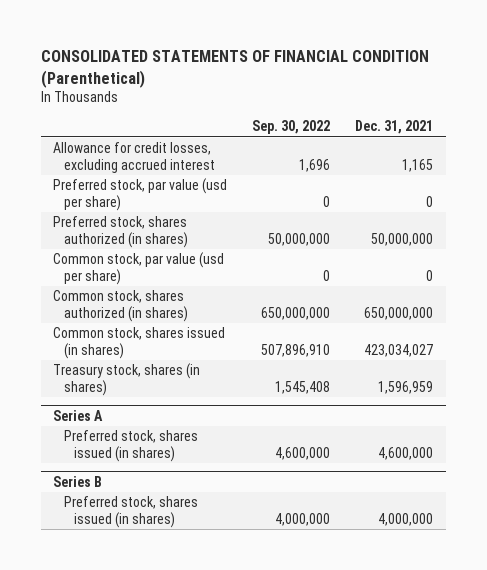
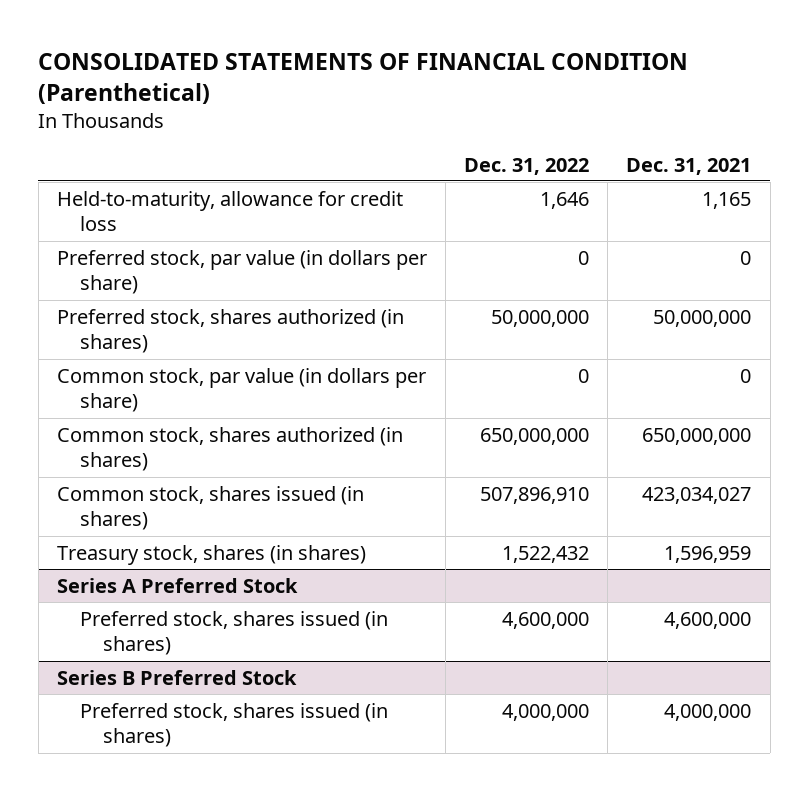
- | Sep. 30, 2022 | Dec. 31, 2021
+ | Dec. 31, 2022 | Dec. 31, 2021
- Allowance for credit losses, excluding accrued interest | 1,696 | 1,165
- Preferred stock, par value (usd per share) | 0 | 0
+ Held-to-maturity, allowance for credit loss | 1,646 | 1,165
+ Preferred stock, par value (in dollars per share) | 0 | 0
- Common stock, par value (usd per share) | 0 | 0
+ Common stock, par value (in dollars per share) | 0 | 0
- Series A
+ Series A Preferred Stock
- Series B
+ Series B Preferred Stock

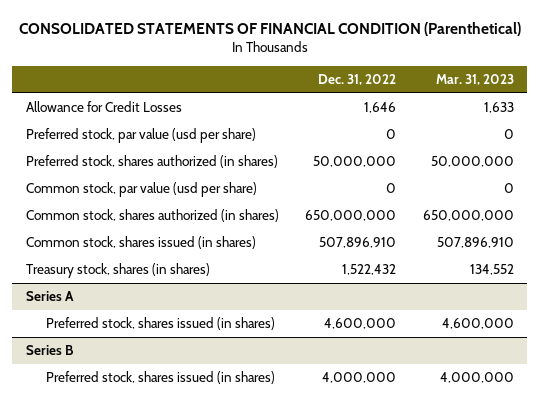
- | Dec. 31, 2022 | Dec. 31, 2021
+ | Dec. 31, 2022 | Mar. 31, 2023
- Held-to-maturity, allowance for credit loss | 1,646 | 1,165
- Preferred stock, par value (in dollars per share) | 0 | 0
+ Allowance for Credit Losses | 1,646 | 1,633
+ Preferred stock, par value (usd per share) | 0 | 0
- Common stock, par value (in dollars per share) | 0 | 0
+ Common stock, par value (usd per share) | 0 | 0
- Series A Preferred Stock
+ Series A
- Series B Preferred Stock
+ Series B

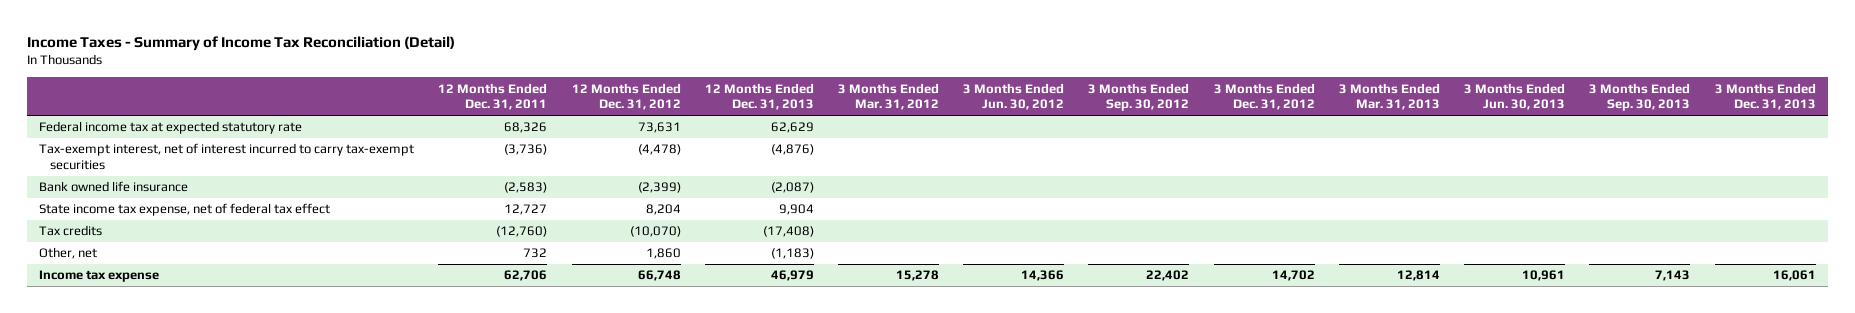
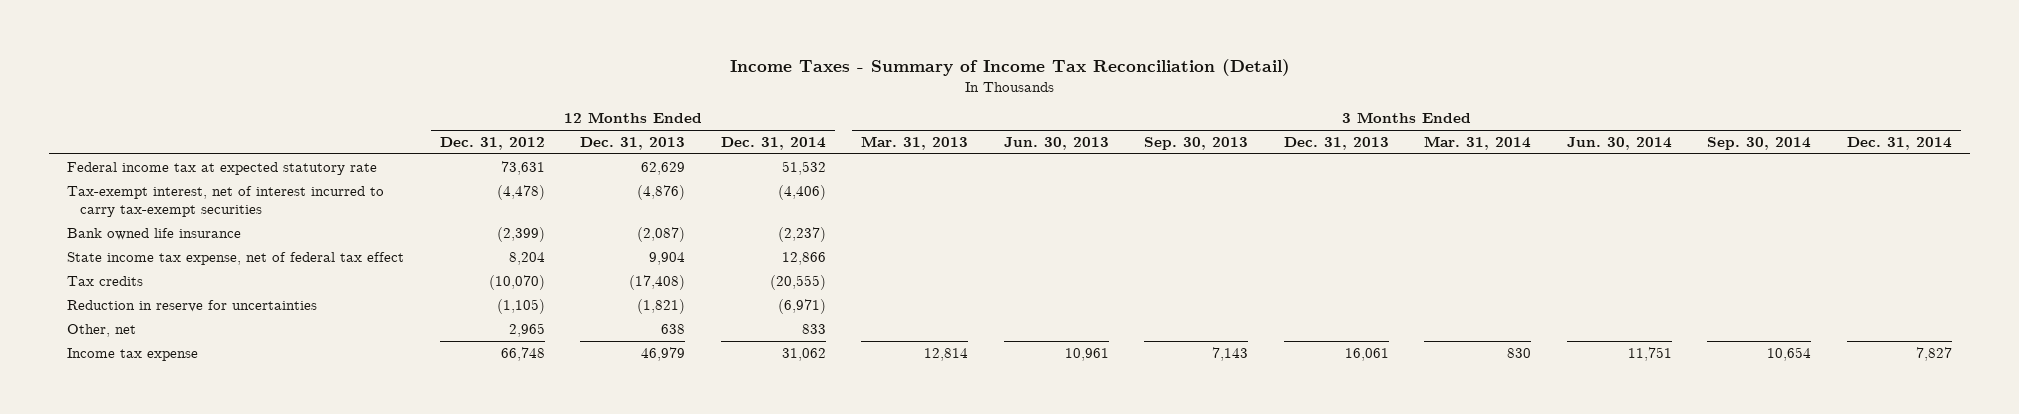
- | 12 Months Ended Dec. 31, 2011 | 12 Months Ended Dec. 31, 2012 | 12 Months Ended Dec. 31, 2013 | 3 Months Ended Mar. 31, 2012 | 3 Months Ended Jun. 30, 2012 | 3 Months Ended Sep. 30, 2012 | 3 Months Ended Dec. 31, 2012 | 3 Months Ended Mar. 31, 2013 | 3 Months Ended Jun. 30, 2013 | 3 Months Ended Sep. 30, 2013 | 3 Months Ended Dec. 31, 2013
+ | 12 Months Ended Dec. 31, 2012 | 12 Months Ended Dec. 31, 2013 | 12 Months Ended Dec. 31, 2014 | 3 Months Ended Mar. 31, 2013 | 3 Months Ended Jun. 30, 2013 | 3 Months Ended Sep. 30, 2013 | 3 Months Ended Dec. 31, 2013 | 3 Months Ended Mar. 31, 2014 | 3 Months Ended Jun. 30, 2014 | 3 Months Ended Sep. 30, 2014 | 3 Months Ended Dec. 31, 2014
- Other, net | 732 | 1,860 | (1,183) | | | | | | | |
+ Reduction in reserve for uncertainties | (1,105) | (1,821) | (6,971) | | | | | | | |
+ Other, net | 2,965 | 638 | 833 | | | | | | | |

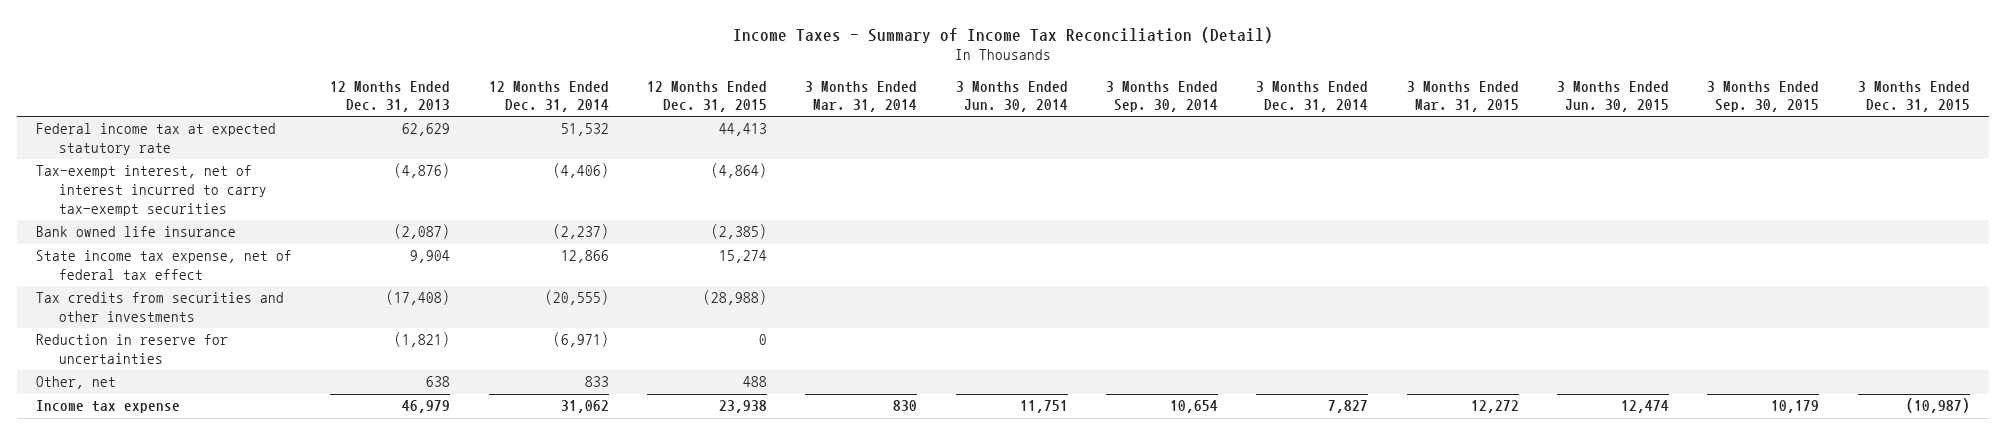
- | 12 Months Ended Dec. 31, 2012 | 12 Months Ended Dec. 31, 2013 | 12 Months Ended Dec. 31, 2014 | 3 Months Ended Mar. 31, 2013 | 3 Months Ended Jun. 30, 2013 | 3 Months Ended Sep. 30, 2013 | 3 Months Ended Dec. 31, 2013 | 3 Months Ended Mar. 31, 2014 | 3 Months Ended Jun. 30, 2014 | 3 Months Ended Sep. 30, 2014 | 3 Months Ended Dec. 31, 2014
+ | 12 Months Ended Dec. 31, 2013 | 12 Months Ended Dec. 31, 2014 | 12 Months Ended Dec. 31, 2015 | 3 Months Ended Mar. 31, 2014 | 3 Months Ended Jun. 30, 2014 | 3 Months Ended Sep. 30, 2014 | 3 Months Ended Dec. 31, 2014 | 3 Months Ended Mar. 31, 2015 | 3 Months Ended Jun. 30, 2015 | 3 Months Ended Sep. 30, 2015 | 3 Months Ended Dec. 31, 2015
- Tax credits | (10,070) | (17,408) | (20,555) | | | | | | | |
+ Tax credits from securities and other investments | (17,408) | (20,555) | (28,988) | | | | | | | |

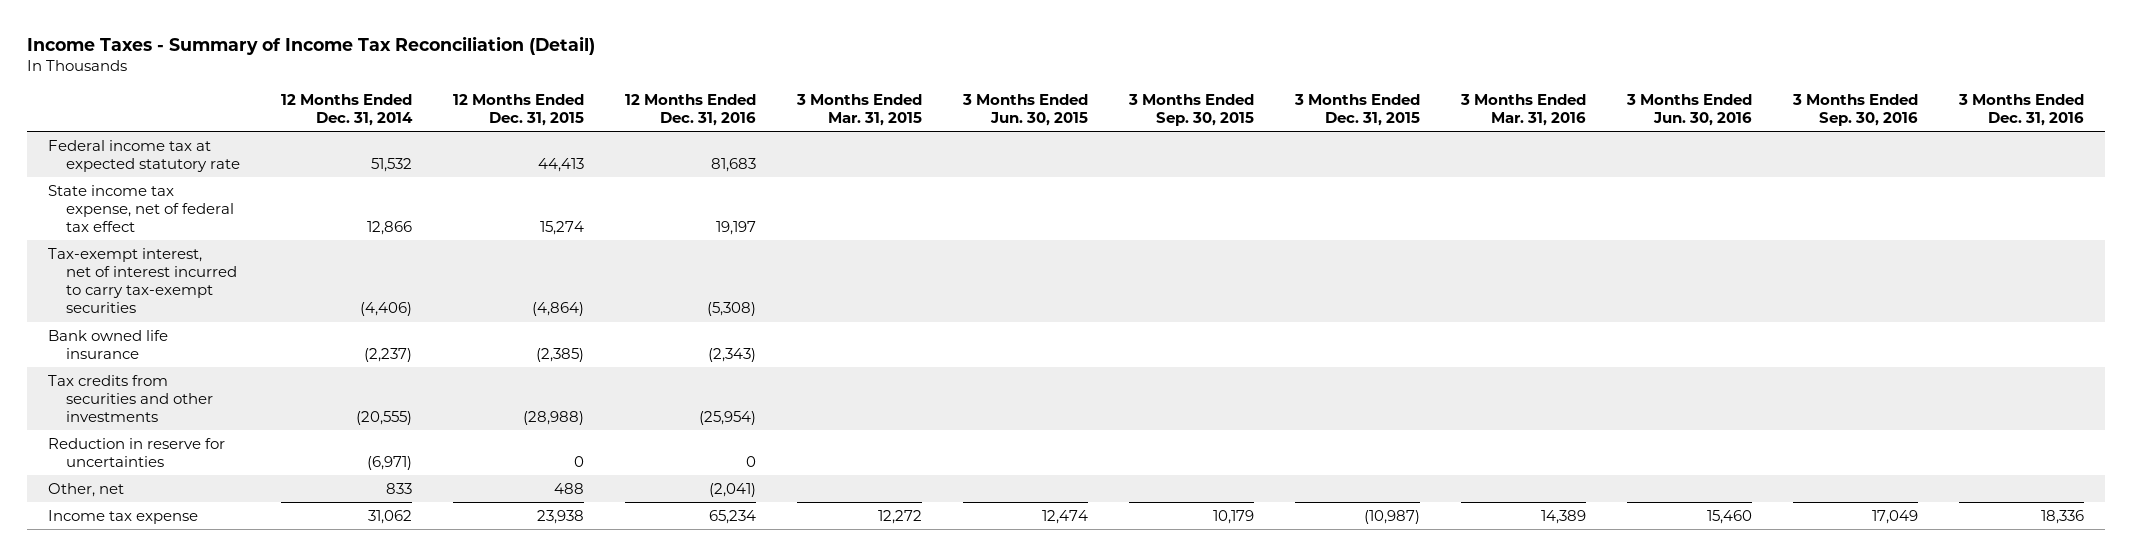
- | 12 Months Ended Dec. 31, 2013 | 12 Months Ended Dec. 31, 2014 | 12 Months Ended Dec. 31, 2015 | 3 Months Ended Mar. 31, 2014 | 3 Months Ended Jun. 30, 2014 | 3 Months Ended Sep. 30, 2014 | 3 Months Ended Dec. 31, 2014 | 3 Months Ended Mar. 31, 2015 | 3 Months Ended Jun. 30, 2015 | 3 Months Ended Sep. 30, 2015 | 3 Months Ended Dec. 31, 2015
+ | 12 Months Ended Dec. 31, 2014 | 12 Months Ended Dec. 31, 2015 | 12 Months Ended Dec. 31, 2016 | 3 Months Ended Mar. 31, 2015 | 3 Months Ended Jun. 30, 2015 | 3 Months Ended Sep. 30, 2015 | 3 Months Ended Dec. 31, 2015 | 3 Months Ended Mar. 31, 2016 | 3 Months Ended Jun. 30, 2016 | 3 Months Ended Sep. 30, 2016 | 3 Months Ended Dec. 31, 2016
moved up: State income tax expense, net of federal tax effect | 12,866 | 15,274 | 19,197 | | | | | | | |

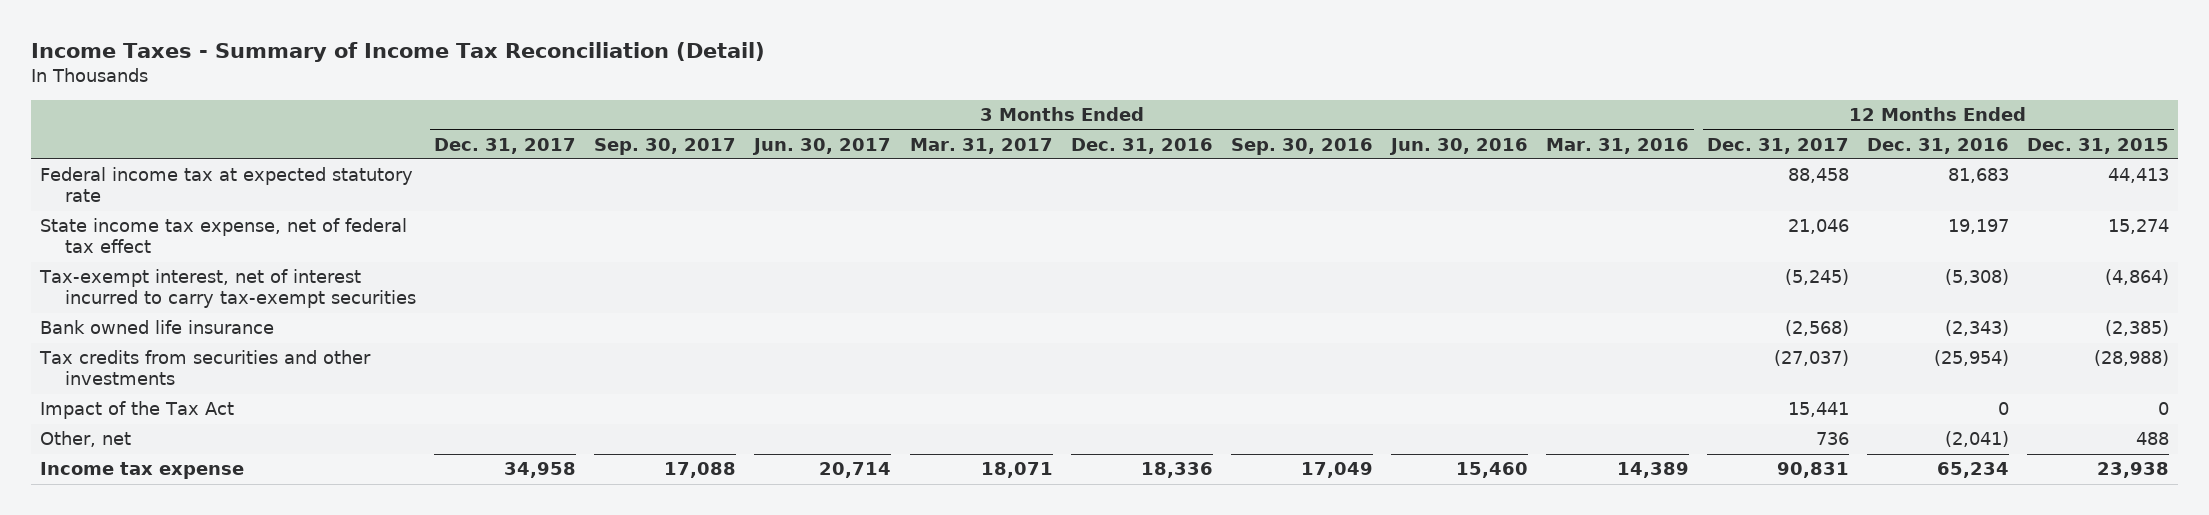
- | 12 Months Ended Dec. 31, 2014 | 12 Months Ended Dec. 31, 2015 | 12 Months Ended Dec. 31, 2016 | 3 Months Ended Mar. 31, 2015 | 3 Months Ended Jun. 30, 2015 | 3 Months Ended Sep. 30, 2015 | 3 Months Ended Dec. 31, 2015 | 3 Months Ended Mar. 31, 2016 | 3 Months Ended Jun. 30, 2016 | 3 Months Ended Sep. 30, 2016 | 3 Months Ended Dec. 31, 2016
+ | 3 Months Ended Dec. 31, 2017 | 3 Months Ended Sep. 30, 2017 | 3 Months Ended Jun. 30, 2017 | 3 Months Ended Mar. 31, 2017 | 3 Months Ended Dec. 31, 2016 | 3 Months Ended Sep. 30, 2016 | 3 Months Ended Jun. 30, 2016 | 3 Months Ended Mar. 31, 2016 | 12 Months Ended Dec. 31, 2017 | 12 Months Ended Dec. 31, 2016 | 12 Months Ended Dec. 31, 2015
- Reduction in reserve for uncertainties | (6,971) | 0 | 0 | | | | | | | |
+ Impact of the Tax Act | | | | | | | | | 15,441 | 0 | 0

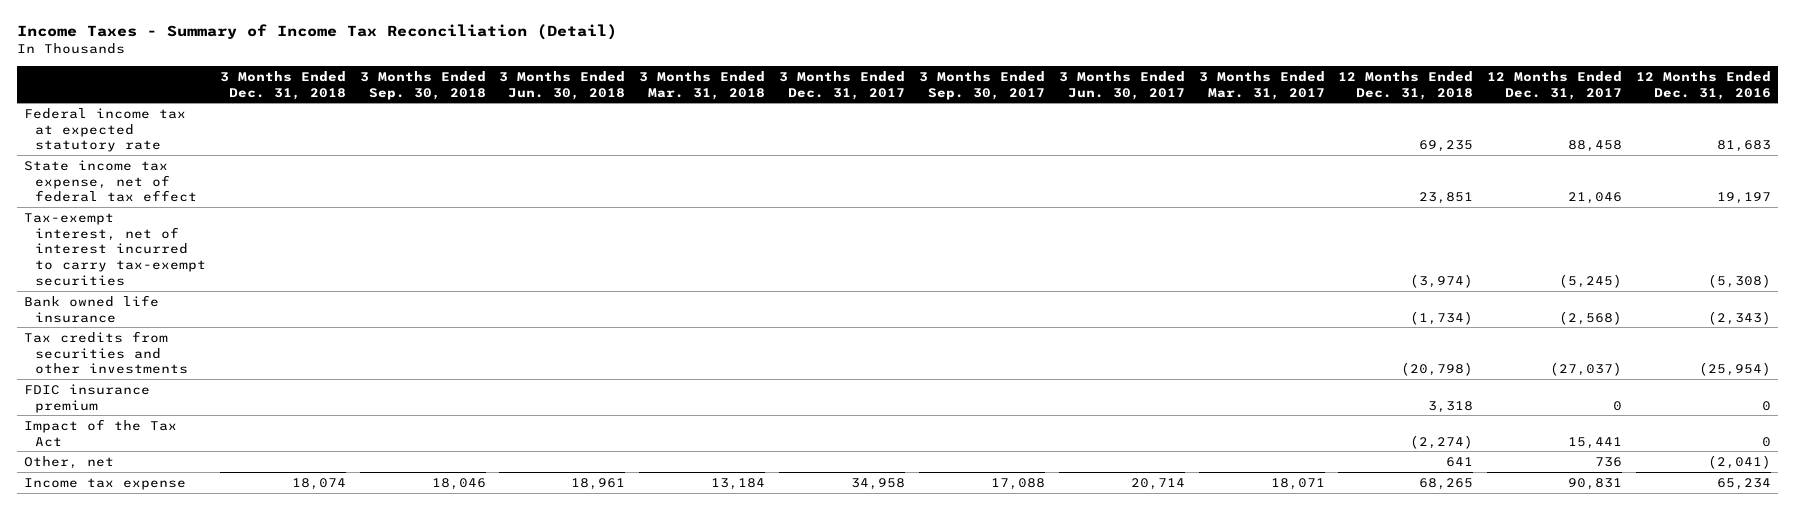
- | 3 Months Ended Dec. 31, 2017 | 3 Months Ended Sep. 30, 2017 | 3 Months Ended Jun. 30, 2017 | 3 Months Ended Mar. 31, 2017 | 3 Months Ended Dec. 31, 2016 | 3 Months Ended Sep. 30, 2016 | 3 Months Ended Jun. 30, 2016 | 3 Months Ended Mar. 31, 2016 | 12 Months Ended Dec. 31, 2017 | 12 Months Ended Dec. 31, 2016 | 12 Months Ended Dec. 31, 2015
+ | 3 Months Ended Dec. 31, 2018 | 3 Months Ended Sep. 30, 2018 | 3 Months Ended Jun. 30, 2018 | 3 Months Ended Mar. 31, 2018 | 3 Months Ended Dec. 31, 2017 | 3 Months Ended Sep. 30, 2017 | 3 Months Ended Jun. 30, 2017 | 3 Months Ended Mar. 31, 2017 | 12 Months Ended Dec. 31, 2018 | 12 Months Ended Dec. 31, 2017 | 12 Months Ended Dec. 31, 2016
+ FDIC insurance premium | | | | | | | | | 3,318 | 0 | 0

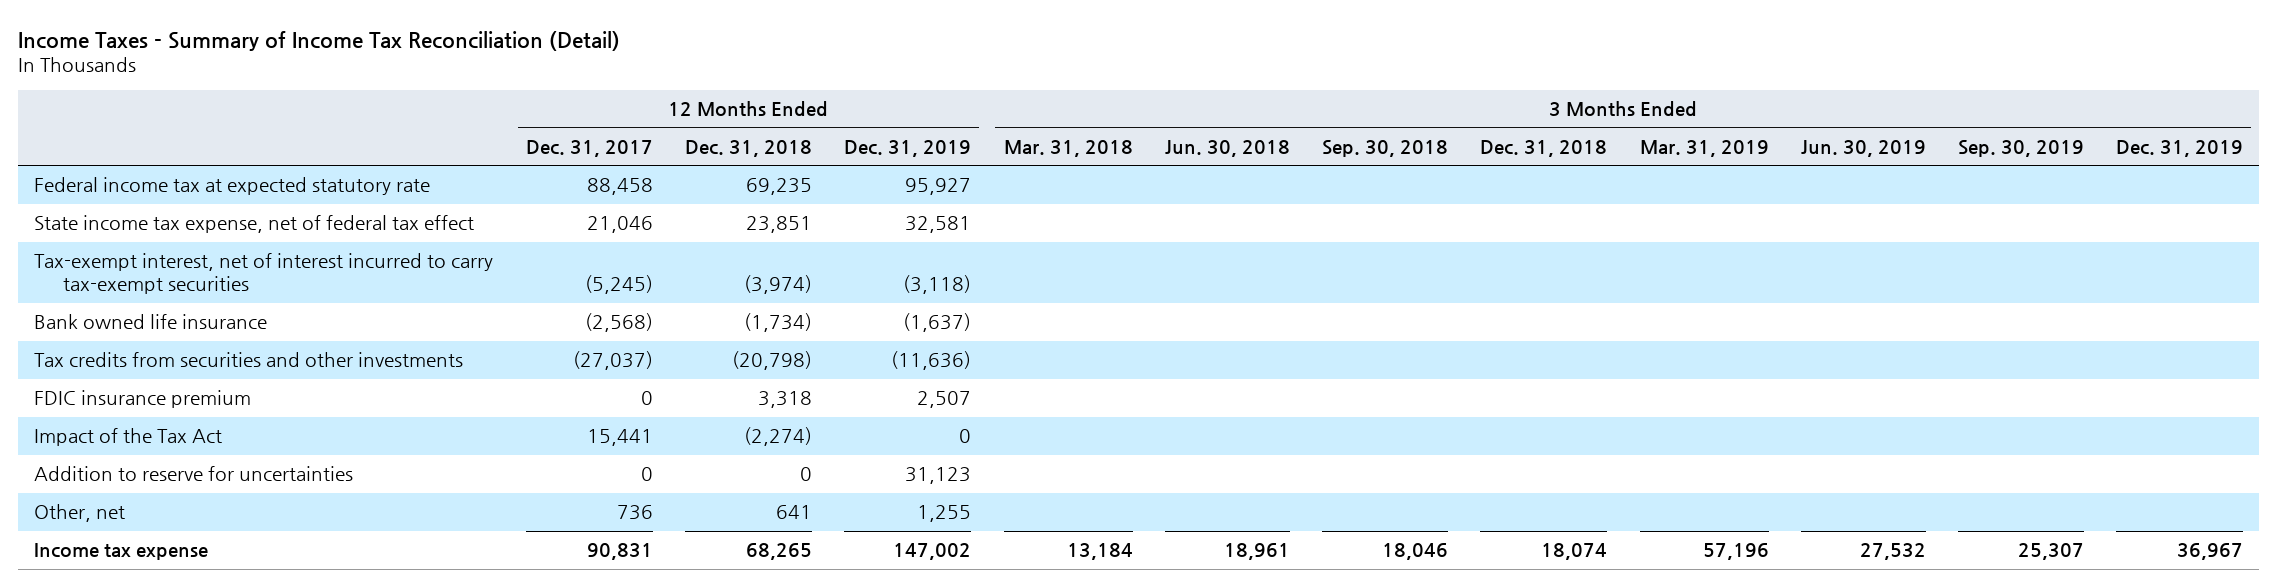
- | 3 Months Ended Dec. 31, 2018 | 3 Months Ended Sep. 30, 2018 | 3 Months Ended Jun. 30, 2018 | 3 Months Ended Mar. 31, 2018 | 3 Months Ended Dec. 31, 2017 | 3 Months Ended Sep. 30, 2017 | 3 Months Ended Jun. 30, 2017 | 3 Months Ended Mar. 31, 2017 | 12 Months Ended Dec. 31, 2018 | 12 Months Ended Dec. 31, 2017 | 12 Months Ended Dec. 31, 2016
+ | 12 Months Ended Dec. 31, 2017 | 12 Months Ended Dec. 31, 2018 | 12 Months Ended Dec. 31, 2019 | 3 Months Ended Mar. 31, 2018 | 3 Months Ended Jun. 30, 2018 | 3 Months Ended Sep. 30, 2018 | 3 Months Ended Dec. 31, 2018 | 3 Months Ended Mar. 31, 2019 | 3 Months Ended Jun. 30, 2019 | 3 Months Ended Sep. 30, 2019 | 3 Months Ended Dec. 31, 2019
+ Addition to reserve for uncertainties | 0 | 0 | 31,123 | | | | | | | |

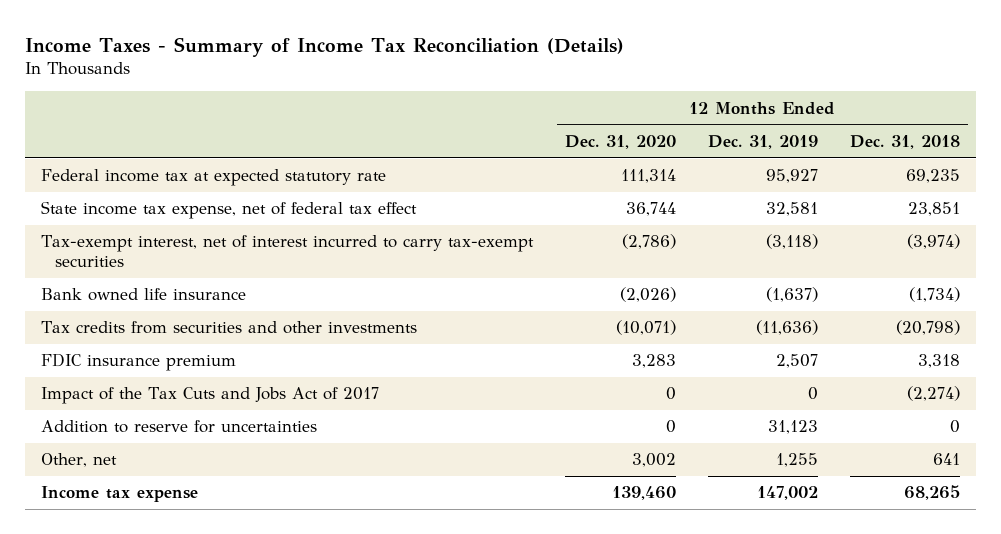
- Income Taxes - Summary of Income Tax Reconciliation (Detail)
+ Income Taxes - Summary of Income Tax Reconciliation (Details)
- | 12 Months Ended Dec. 31, 2017 | 12 Months Ended Dec. 31, 2018 | 12 Months Ended Dec. 31, 2019 | 3 Months Ended Mar. 31, 2018 | 3 Months Ended Jun. 30, 2018 | 3 Months Ended Sep. 30, 2018 | 3 Months Ended Dec. 31, 2018 | 3 Months Ended Mar. 31, 2019 | 3 Months Ended Jun. 30, 2019 | 3 Months Ended Sep. 30, 2019 | 3 Months Ended Dec. 31, 2019
+ | 12 Months Ended Dec. 31, 2020 | 12 Months Ended Dec. 31, 2019 | 12 Months Ended Dec. 31, 2018
- Impact of the Tax Act | 15,441 | (2,274) | 0 | | | | | | | |
+ Impact of the Tax Cuts and Jobs Act of 2017 | 0 | 0 | (2,274)

